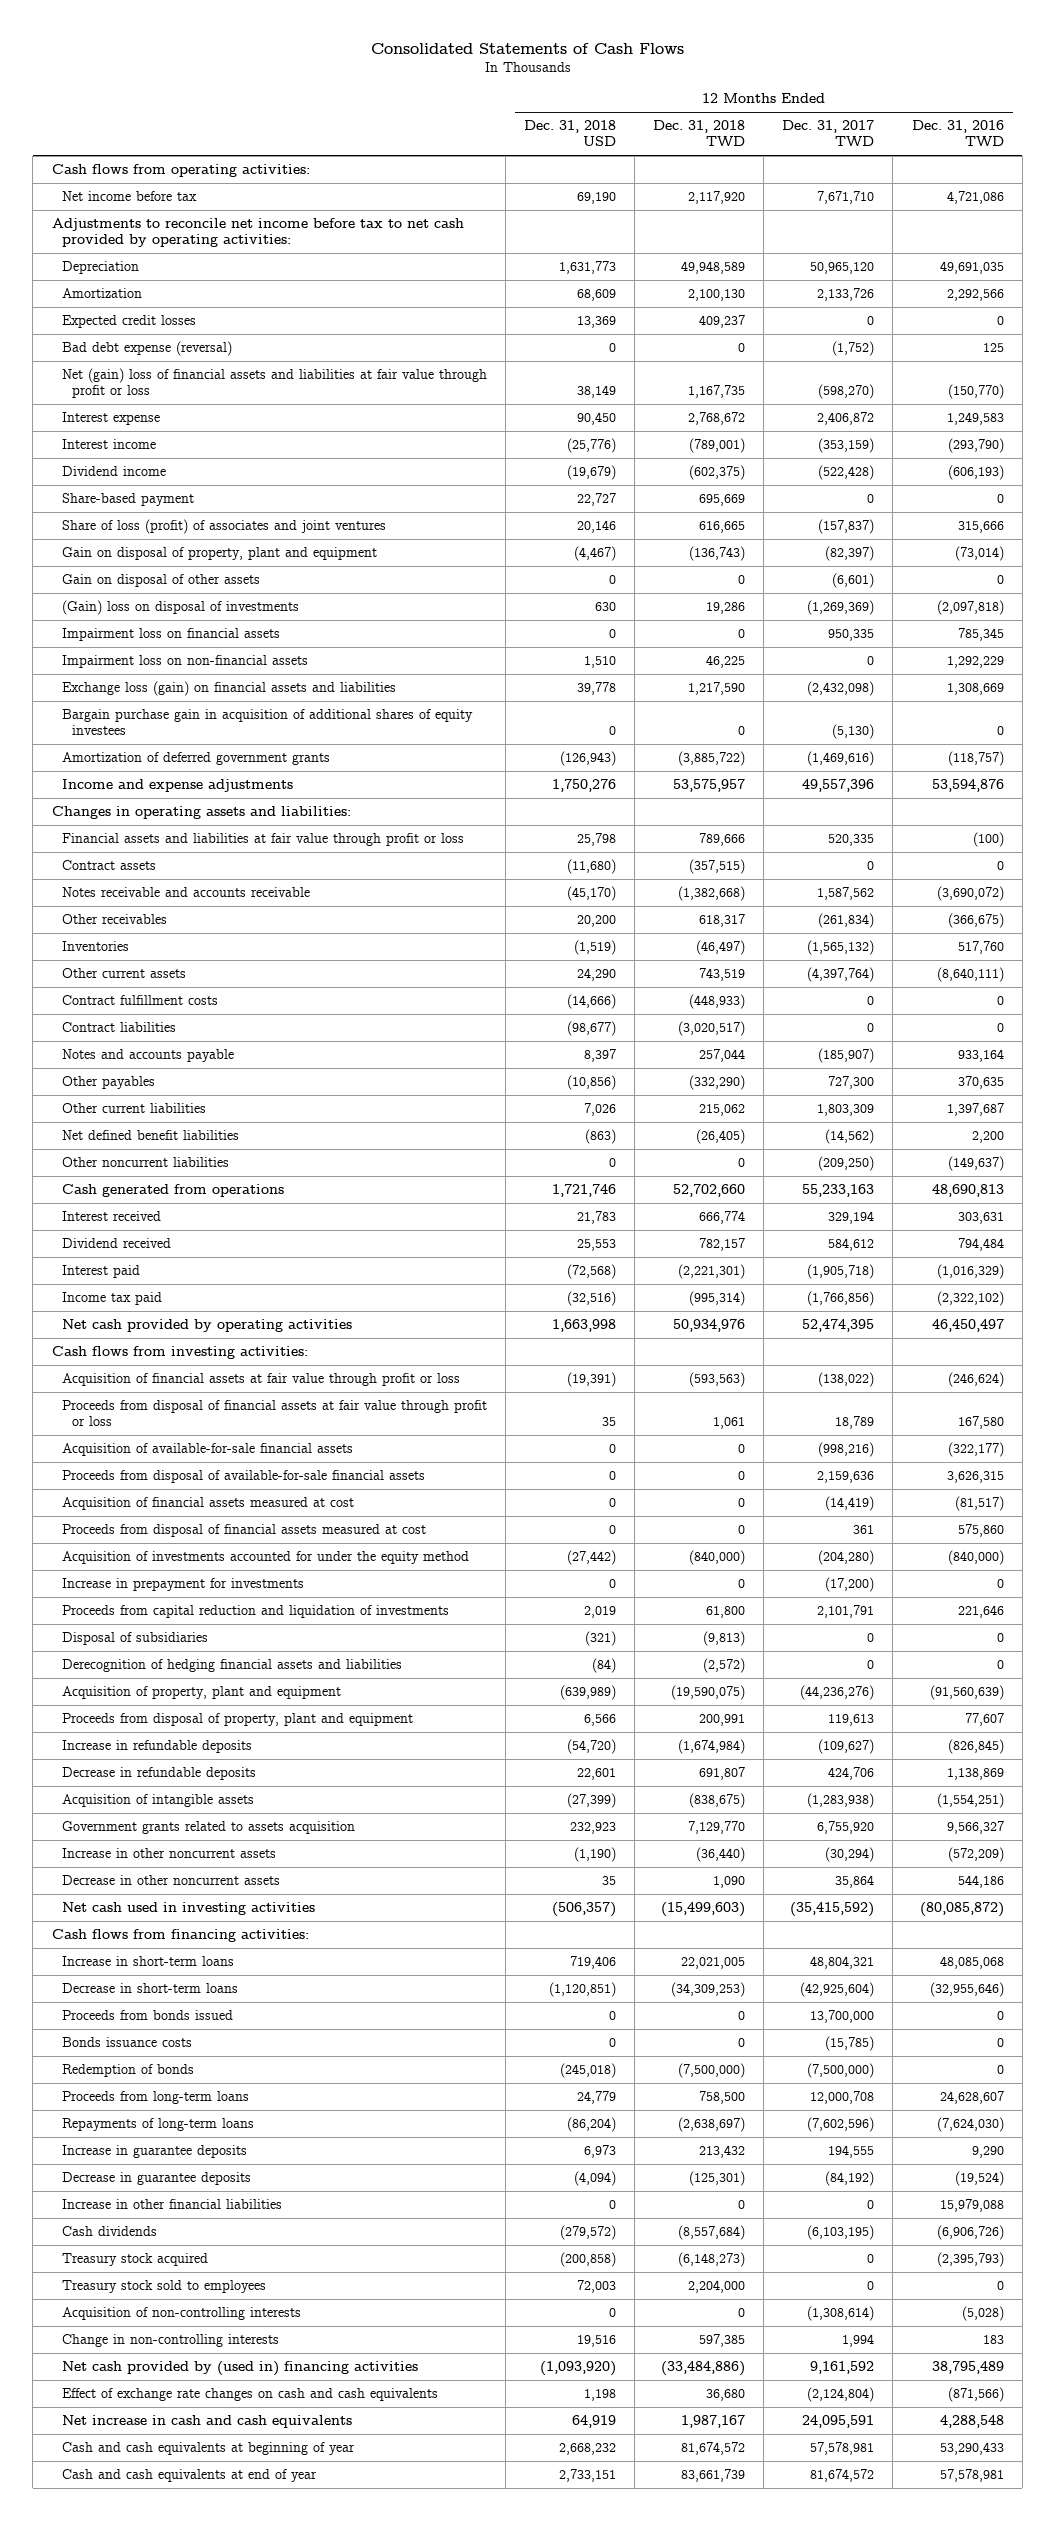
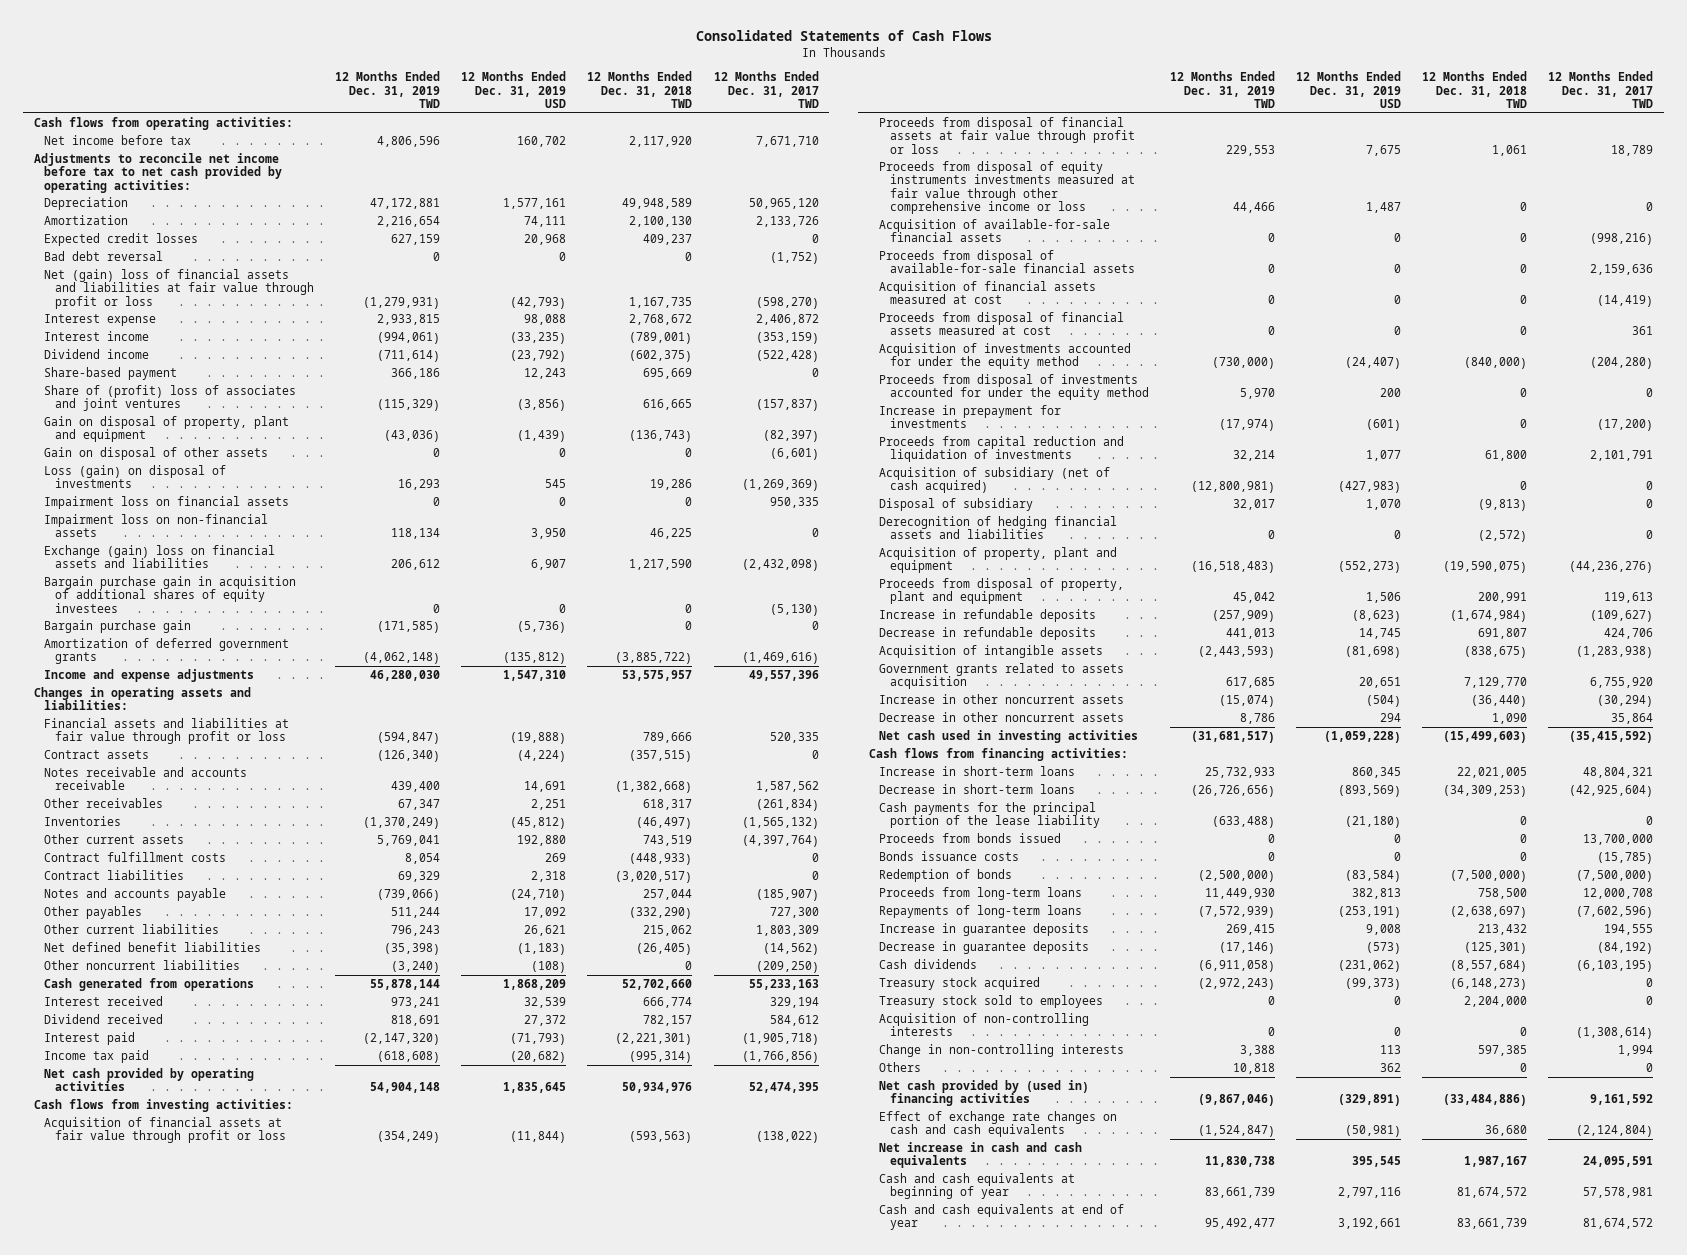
- | 12 Months Ended Dec. 31, 2018 USD | 12 Months Ended Dec. 31, 2018 TWD | 12 Months Ended Dec. 31, 2017 TWD | 12 Months Ended Dec. 31, 2016 TWD
+ | 12 Months Ended Dec. 31, 2019 TWD | 12 Months Ended Dec. 31, 2019 USD | 12 Months Ended Dec. 31, 2018 TWD | 12 Months Ended Dec. 31, 2017 TWD
- Bad debt expense (reversal) | 0 | 0 | (1,752) | 125
+ Bad debt reversal | 0 | 0 | 0 | (1,752)
- Share of loss (profit) of associates and joint ventures | 20,146 | 616,665 | (157,837) | 315,666
+ Share of (profit) loss of associates and joint ventures | (115,329) | (3,856) | 616,665 | (157,837)
- (Gain) loss on disposal of investments | 630 | 19,286 | (1,269,369) | (2,097,818)
+ Loss (gain) on disposal of investments | 16,293 | 545 | 19,286 | (1,269,369)
- Exchange loss (gain) on financial assets and liabilities | 39,778 | 1,217,590 | (2,432,098) | 1,308,669
+ Exchange (gain) loss on financial assets and liabilities | 206,612 | 6,907 | 1,217,590 | (2,432,098)
+ Bargain purchase gain | (171,585) | (5,736) | 0 | 0
+ Proceeds from disposal of equity instruments investments measured at fair value through other comprehensive income or loss | 44,466 | 1,487 | 0 | 0
+ Proceeds from disposal of investments accounted for under the equity method | 5,970 | 200 | 0 | 0
- Disposal of subsidiaries | (321) | (9,813) | 0 | 0
+ Acquisition of subsidiary (net of cash acquired) | (12,800,981) | (427,983) | 0 | 0
+ Disposal of subsidiary | 32,017 | 1,070 | (9,813) | 0
+ Cash payments for the principal portion of the lease liability | (633,488) | (21,180) | 0 | 0
- Increase in other financial liabilities | 0 | 0 | 0 | 15,979,088
+ Others | 10,818 | 362 | 0 | 0

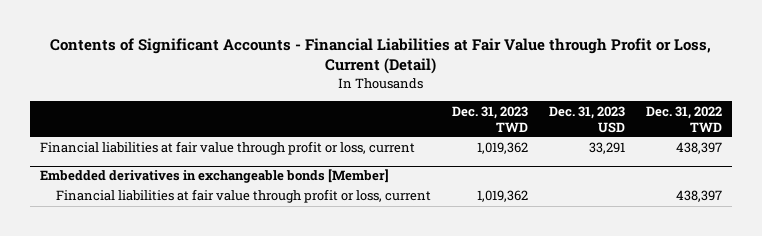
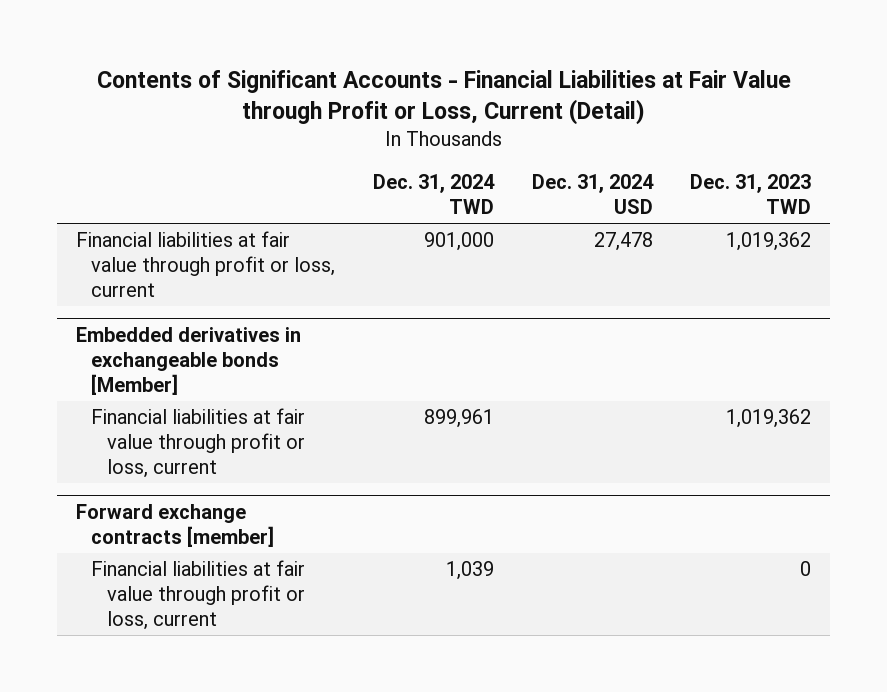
- | Dec. 31, 2023 TWD | Dec. 31, 2023 USD | Dec. 31, 2022 TWD
+ | Dec. 31, 2024 TWD | Dec. 31, 2024 USD | Dec. 31, 2023 TWD
+ Forward exchange contracts [member]
+ Financial liabilities at fair value through profit or loss, current | 1,039 | | 0

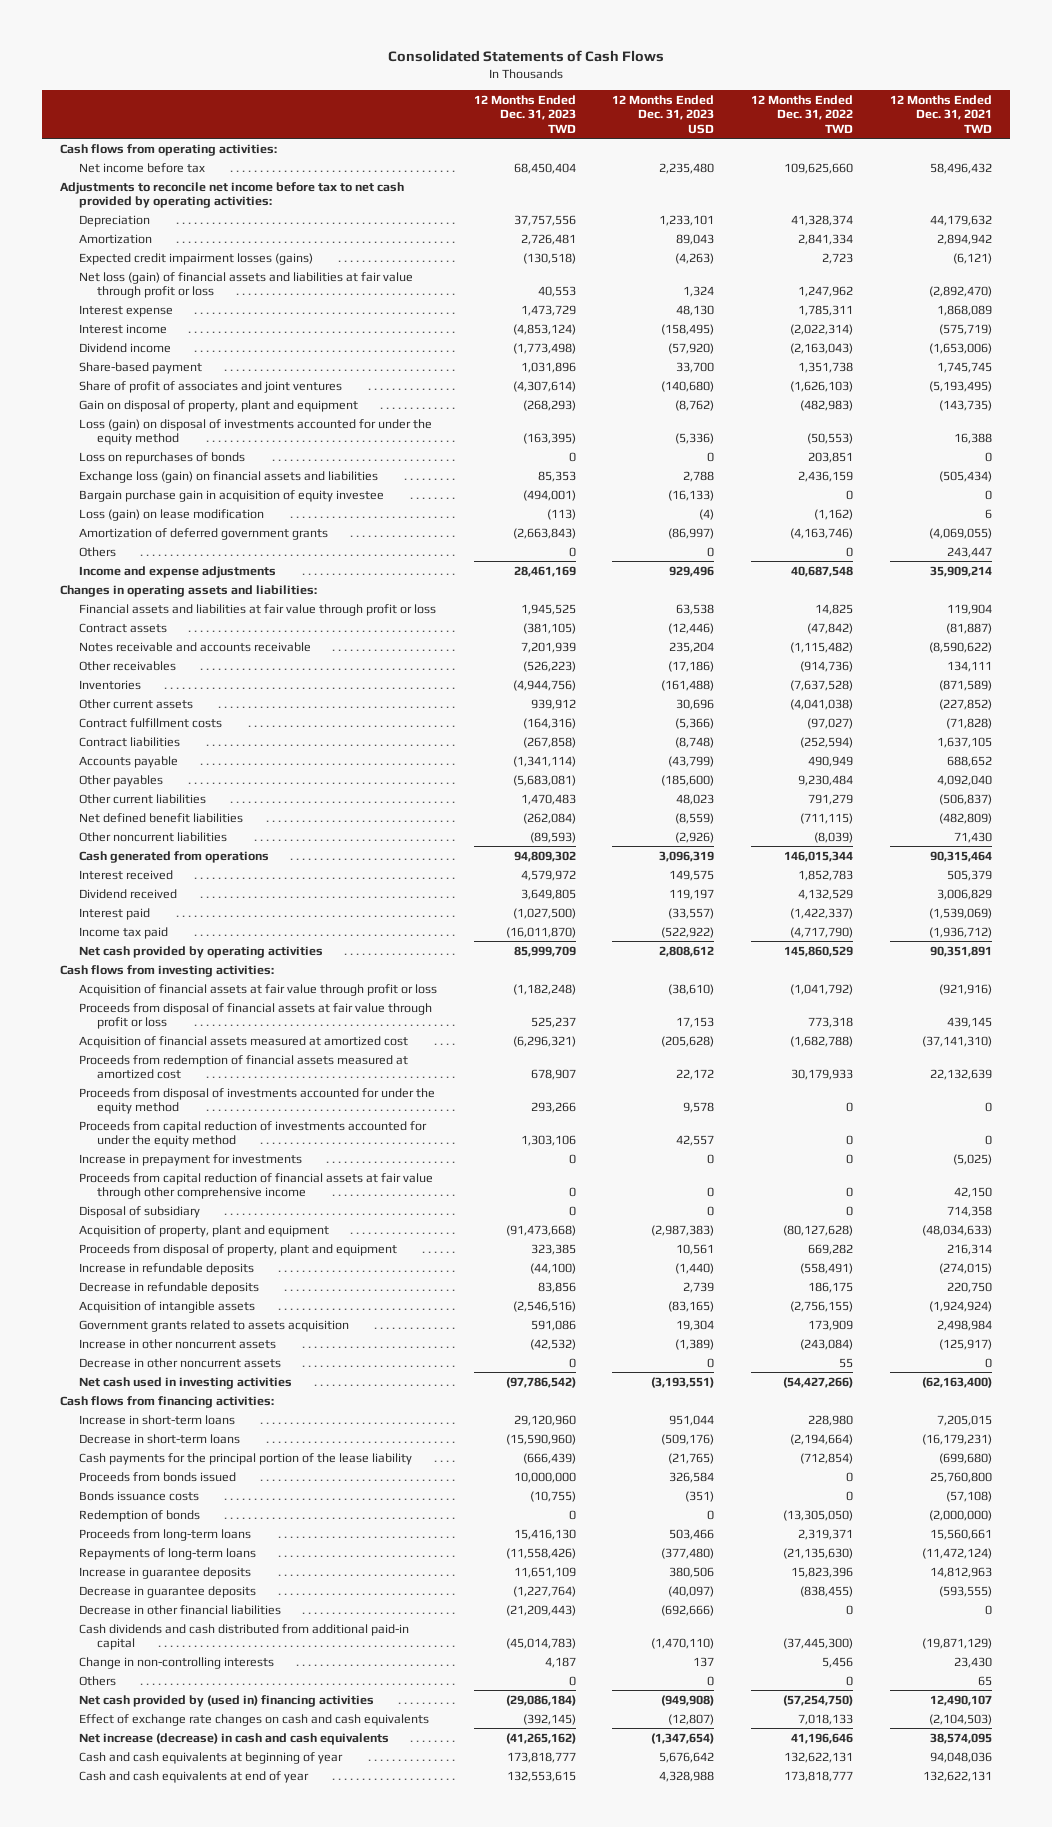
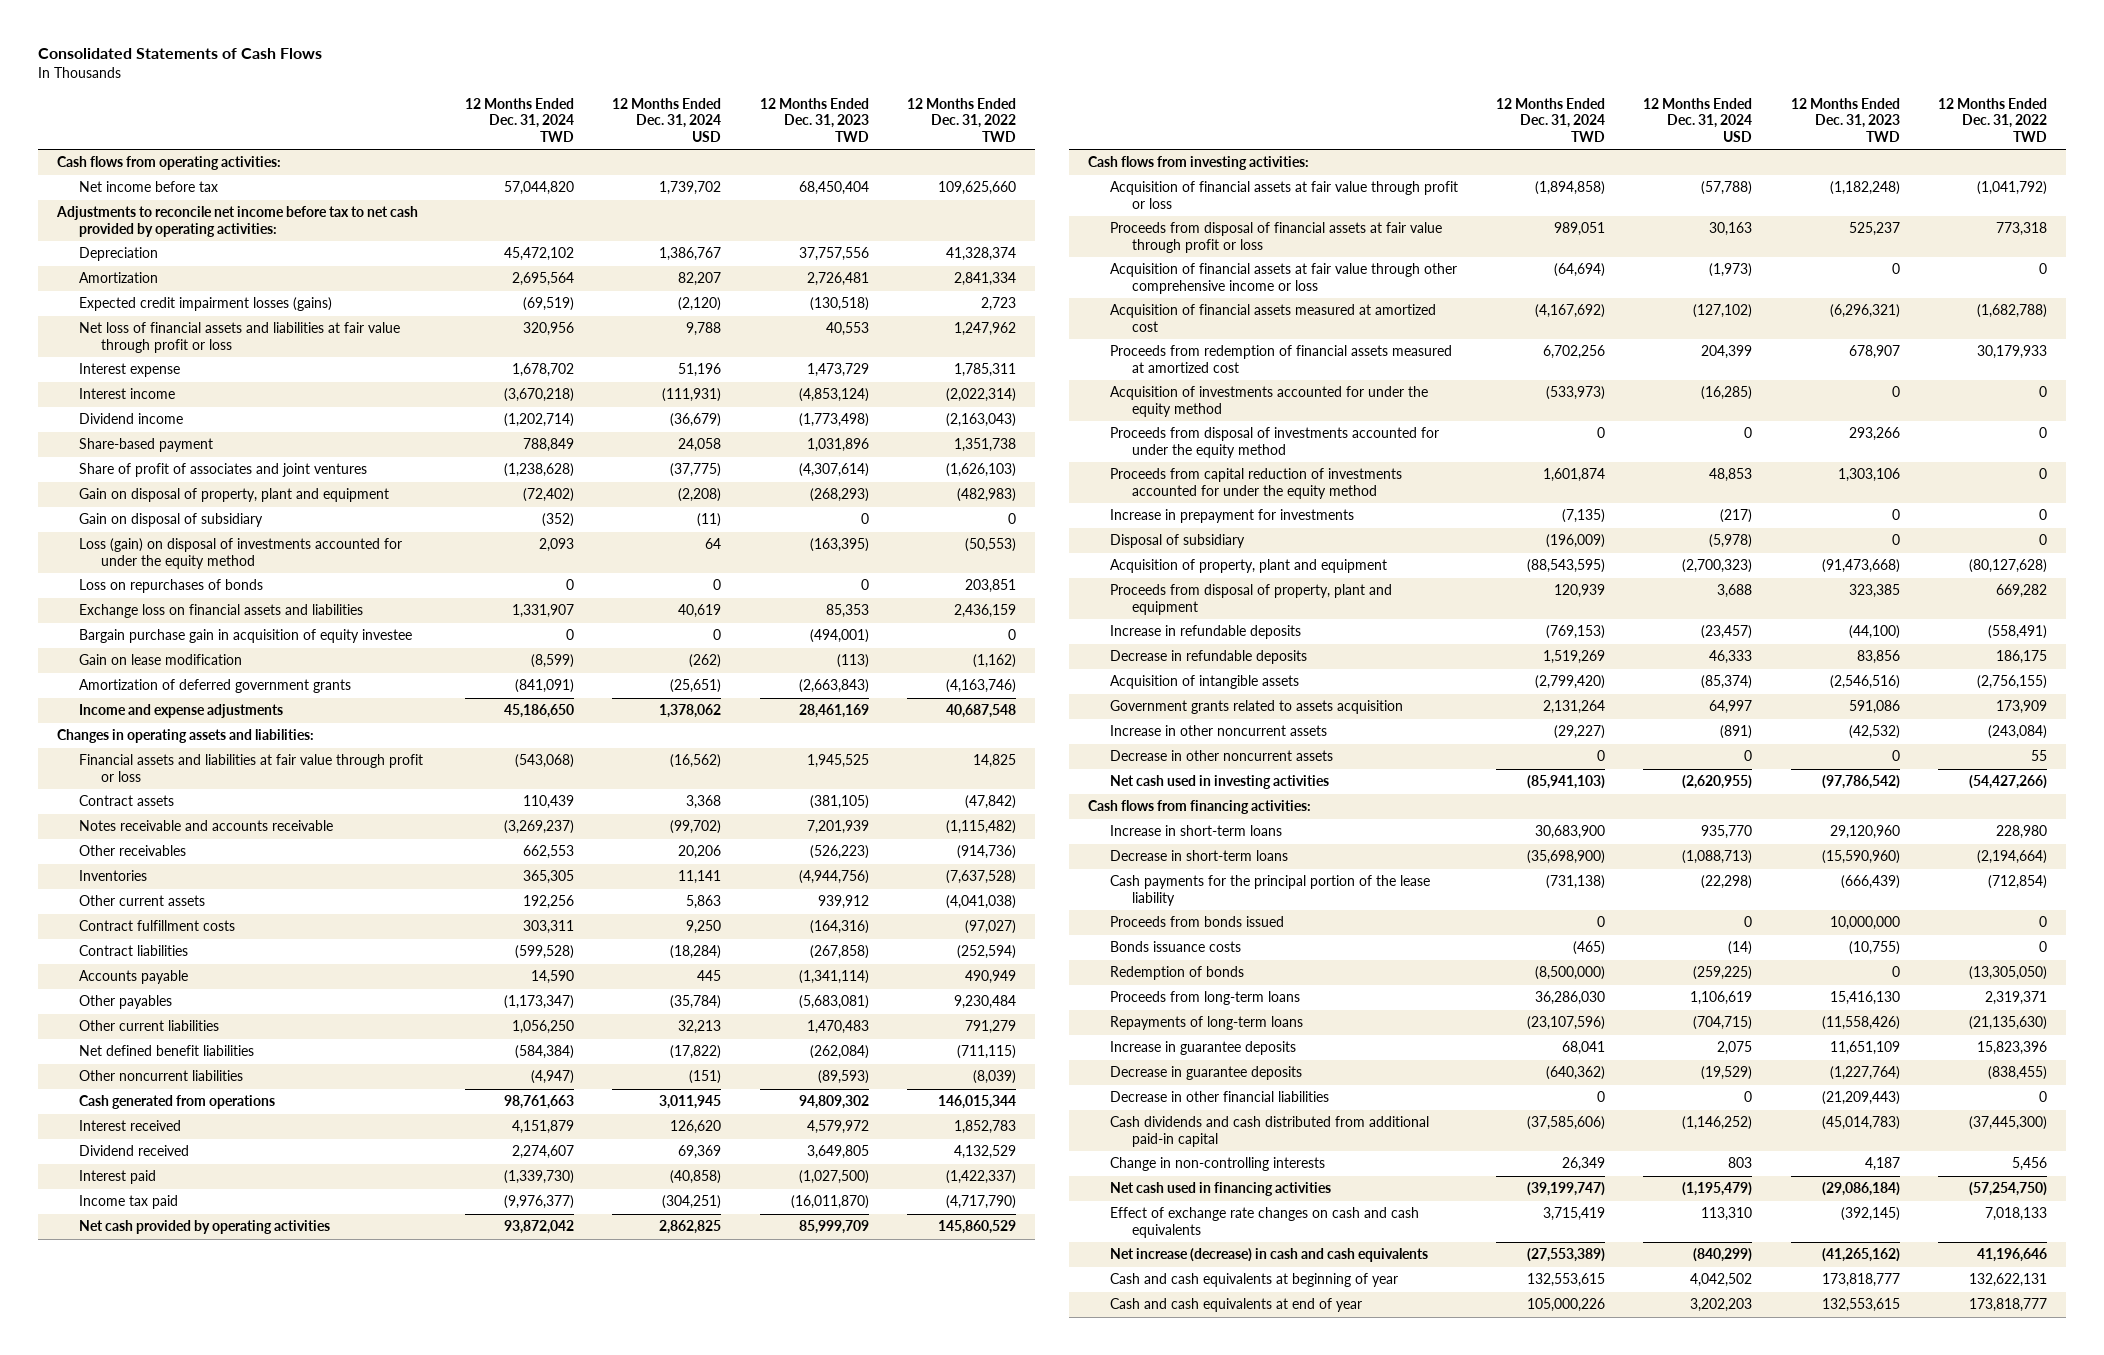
- | 12 Months Ended Dec. 31, 2023 TWD | 12 Months Ended Dec. 31, 2023 USD | 12 Months Ended Dec. 31, 2022 TWD | 12 Months Ended Dec. 31, 2021 TWD
+ | 12 Months Ended Dec. 31, 2024 TWD | 12 Months Ended Dec. 31, 2024 USD | 12 Months Ended Dec. 31, 2023 TWD | 12 Months Ended Dec. 31, 2022 TWD
- Net loss (gain) of financial assets and liabilities at fair value through profit or loss | 40,553 | 1,324 | 1,247,962 | (2,892,470)
+ Net loss of financial assets and liabilities at fair value through profit or loss | 320,956 | 9,788 | 40,553 | 1,247,962
+ Gain on disposal of subsidiary | (352) | (11) | 0 | 0
- Exchange loss (gain) on financial assets and liabilities | 85,353 | 2,788 | 2,436,159 | (505,434)
+ Exchange loss on financial assets and liabilities | 1,331,907 | 40,619 | 85,353 | 2,436,159
- Loss (gain) on lease modification | (113) | (4) | (1,162) | 6
+ Gain on lease modification | (8,599) | (262) | (113) | (1,162)
- Others | 0 | 0 | 0 | 243,447
+ Acquisition of financial assets at fair value through other comprehensive income or loss | (64,694) | (1,973) | 0 | 0
+ Acquisition of investments accounted for under the equity method | (533,973) | (16,285) | 0 | 0
- Proceeds from capital reduction of financial assets at fair value through other comprehensive income | 0 | 0 | 0 | 42,150
- Others | 0 | 0 | 0 | 65
- Net cash provided by (used in) financing activities | (29,086,184) | (949,908) | (57,254,750) | 12,490,107
+ Net cash used in financing activities | (39,199,747) | (1,195,479) | (29,086,184) | (57,254,750)

